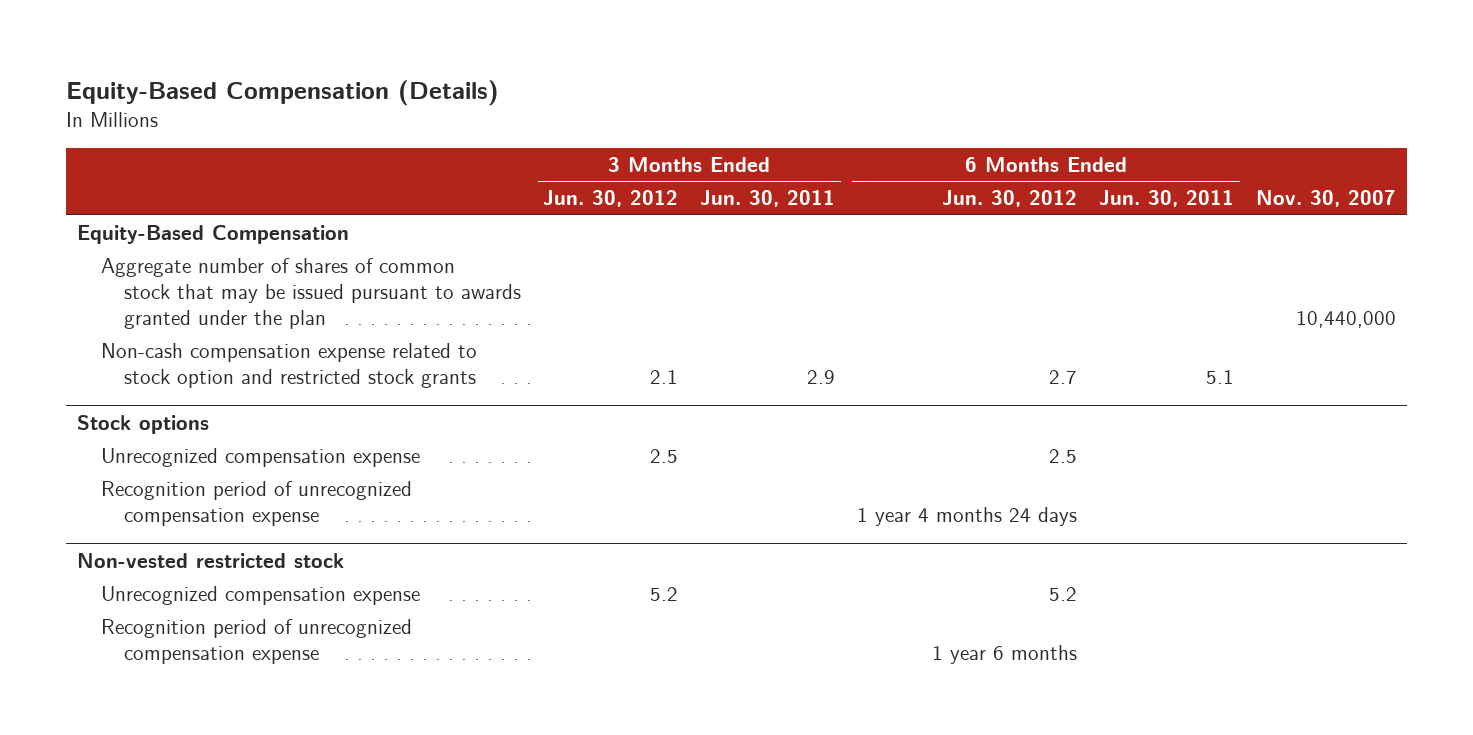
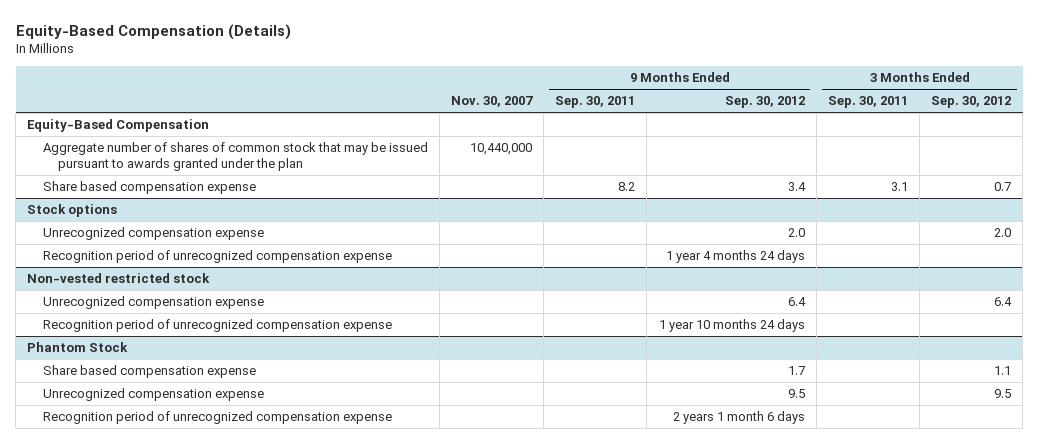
- | 3 Months Ended Jun. 30, 2012 | 3 Months Ended Jun. 30, 2011 | 6 Months Ended Jun. 30, 2012 | 6 Months Ended Jun. 30, 2011 | Nov. 30, 2007
+ | Nov. 30, 2007 | 9 Months Ended Sep. 30, 2011 | 9 Months Ended Sep. 30, 2012 | 3 Months Ended Sep. 30, 2011 | 3 Months Ended Sep. 30, 2012
- Non-cash compensation expense related to stock option and restricted stock grants | 2.1 | 2.9 | 2.7 | 5.1 |
+ Share based compensation expense | | 8.2 | 3.4 | 3.1 | 0.7
+ Phantom Stock
+ Share based compensation expense | | | 1.7 | | 1.1
+ Unrecognized compensation expense | | | 9.5 | | 9.5
+ Recognition period of unrecognized compensation expense | | | 2 years 1 month 6 days | |

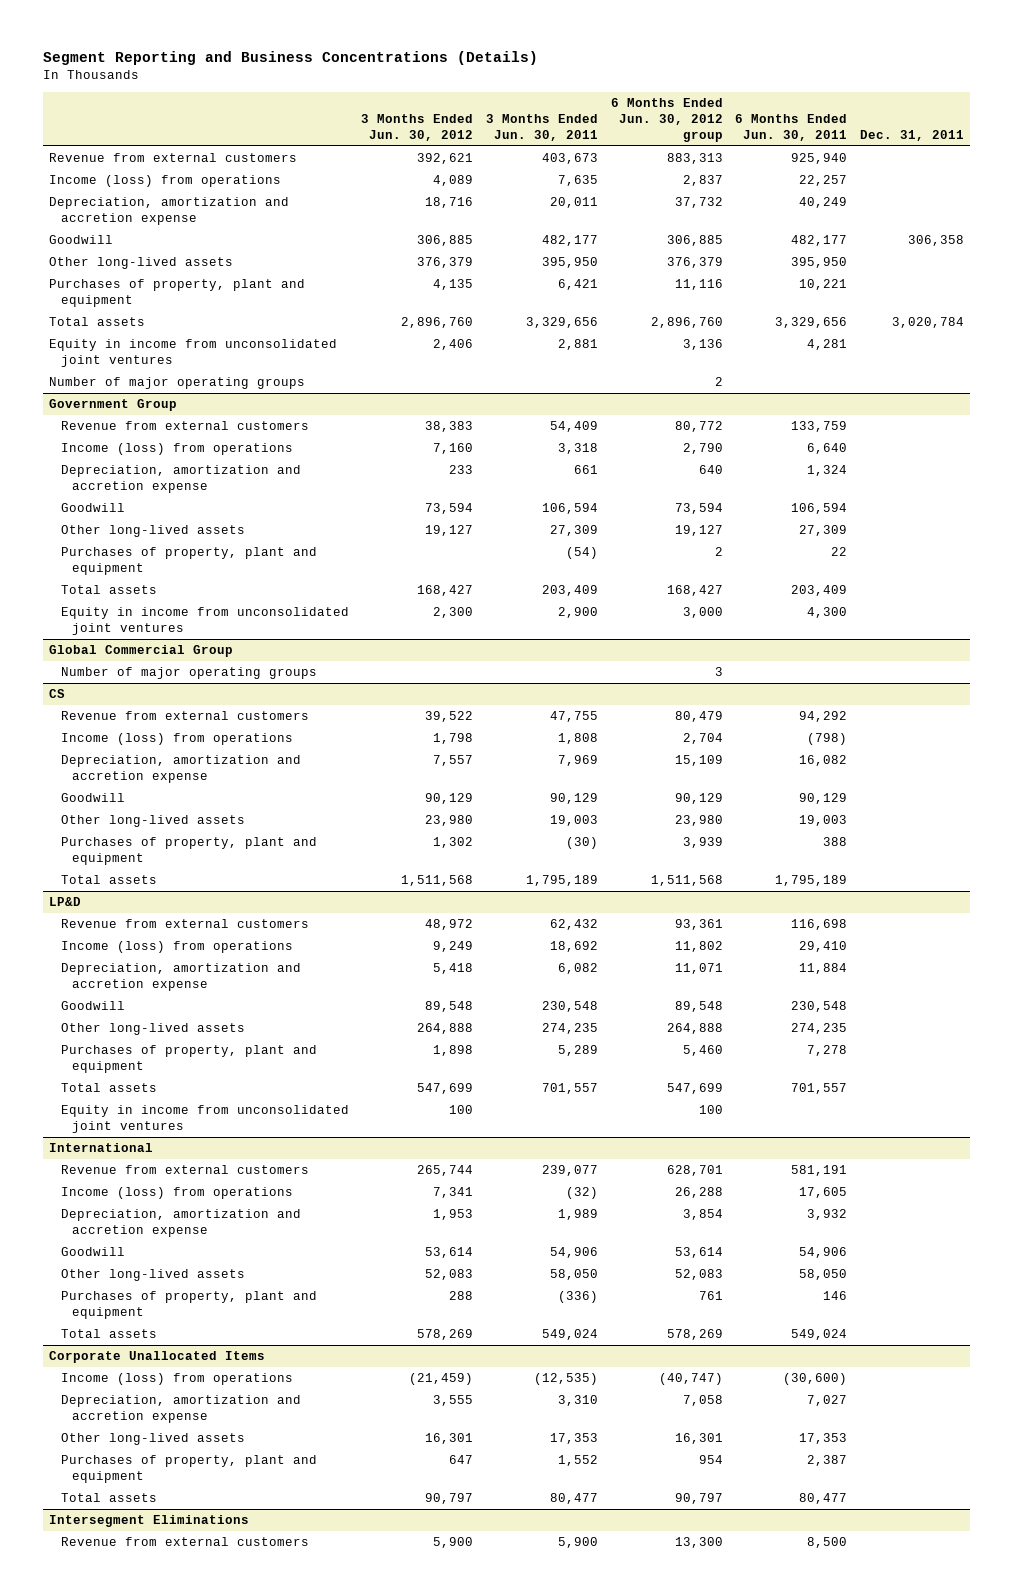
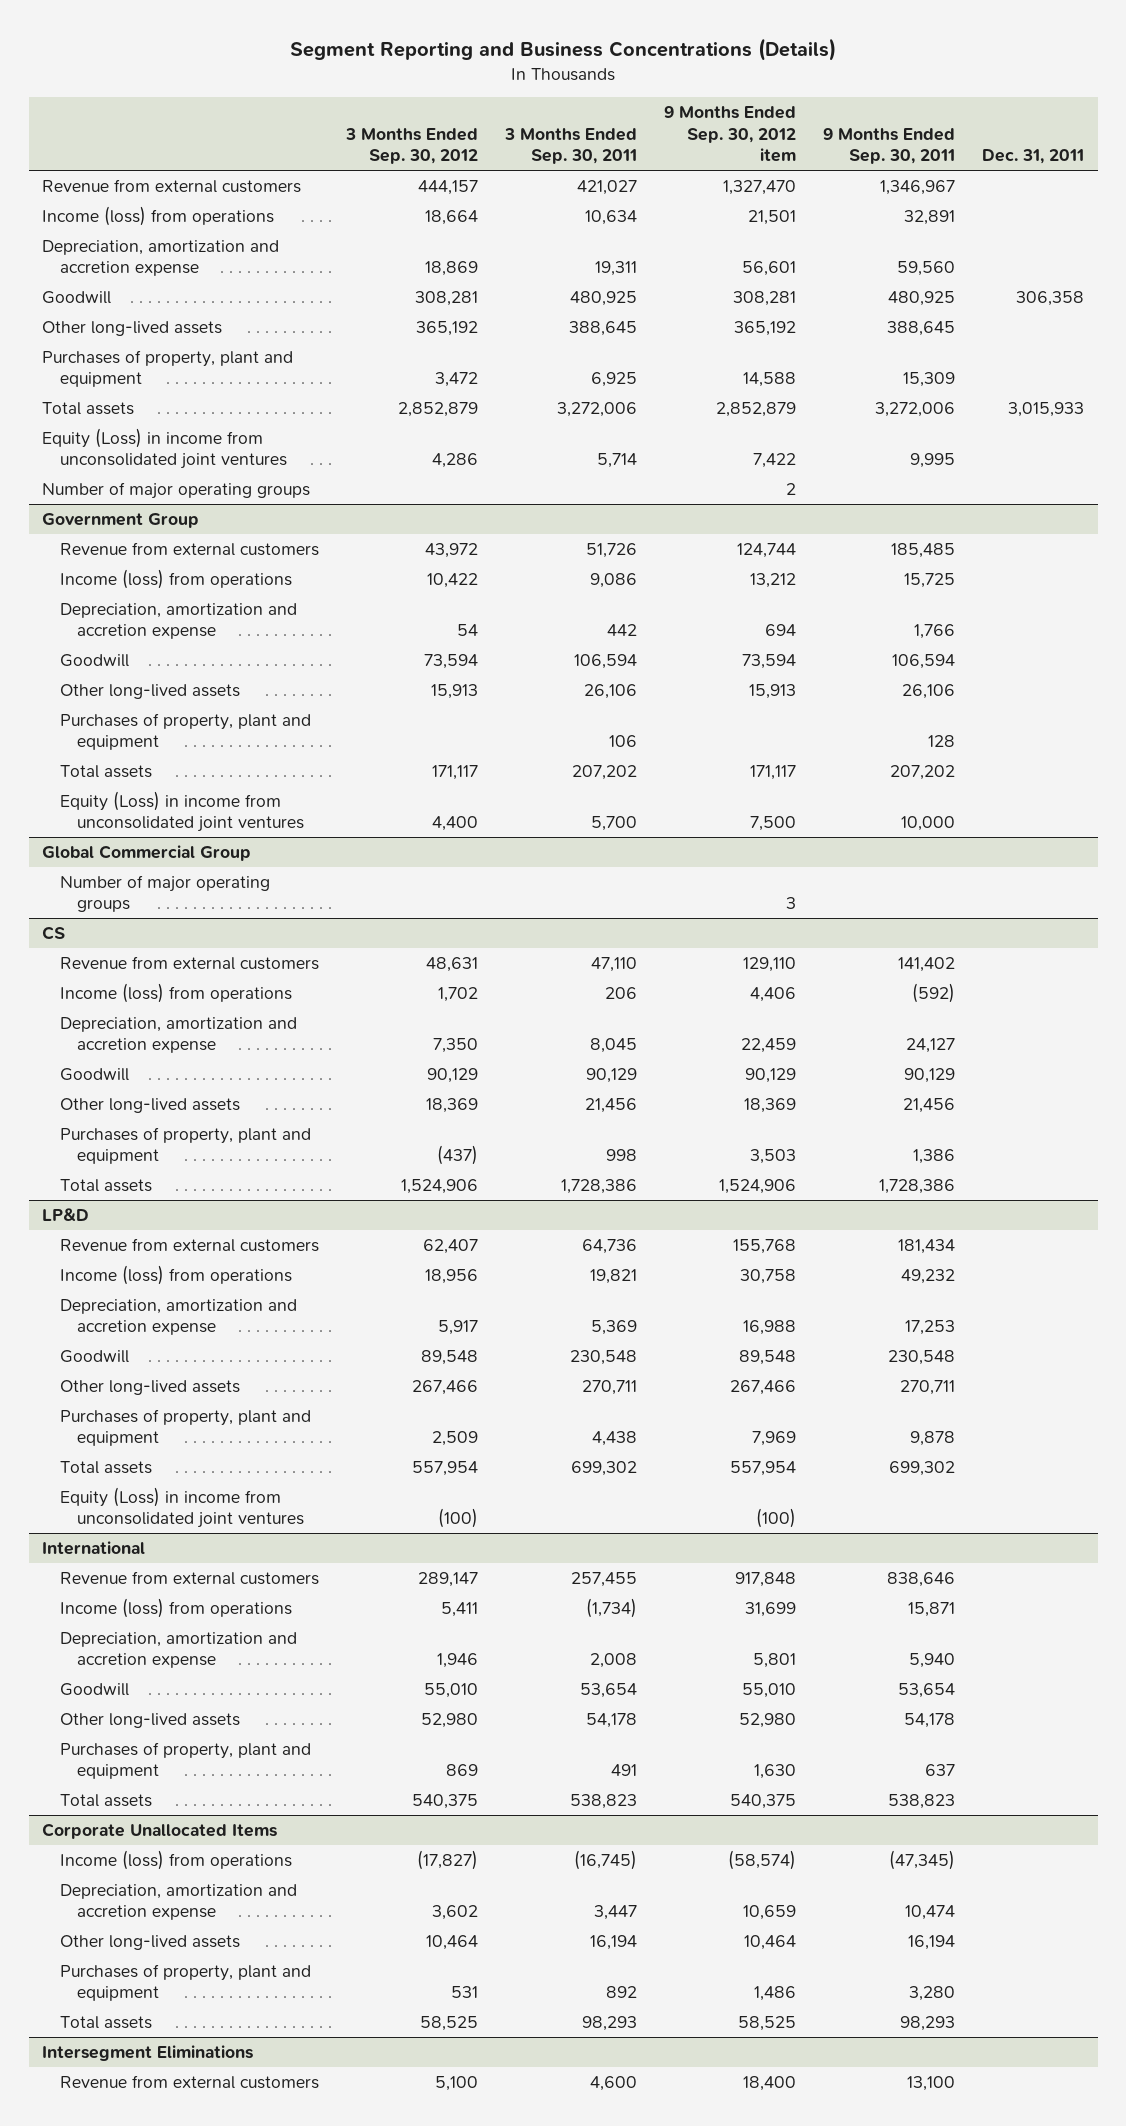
- | 3 Months Ended Jun. 30, 2012 | 3 Months Ended Jun. 30, 2011 | 6 Months Ended Jun. 30, 2012 group | 6 Months Ended Jun. 30, 2011 | Dec. 31, 2011
+ | 3 Months Ended Sep. 30, 2012 | 3 Months Ended Sep. 30, 2011 | 9 Months Ended Sep. 30, 2012 item | 9 Months Ended Sep. 30, 2011 | Dec. 31, 2011
- Total assets | 2,896,760 | 3,329,656 | 2,896,760 | 3,329,656 | 3,020,784
- Equity in income from unconsolidated joint ventures | 2,406 | 2,881 | 3,136 | 4,281 |
+ Total assets | 2,852,879 | 3,272,006 | 2,852,879 | 3,272,006 | 3,015,933
+ Equity (Loss) in income from unconsolidated joint ventures | 4,286 | 5,714 | 7,422 | 9,995 |
@ Government Group
- Equity in income from unconsolidated joint ventures | 2,300 | 2,900 | 3,000 | 4,300 |
+ Equity (Loss) in income from unconsolidated joint ventures | 4,400 | 5,700 | 7,500 | 10,000 |
@ LP&D
- Equity in income from unconsolidated joint ventures | 100 | | 100 | |
+ Equity (Loss) in income from unconsolidated joint ventures | (100) | | (100) | |

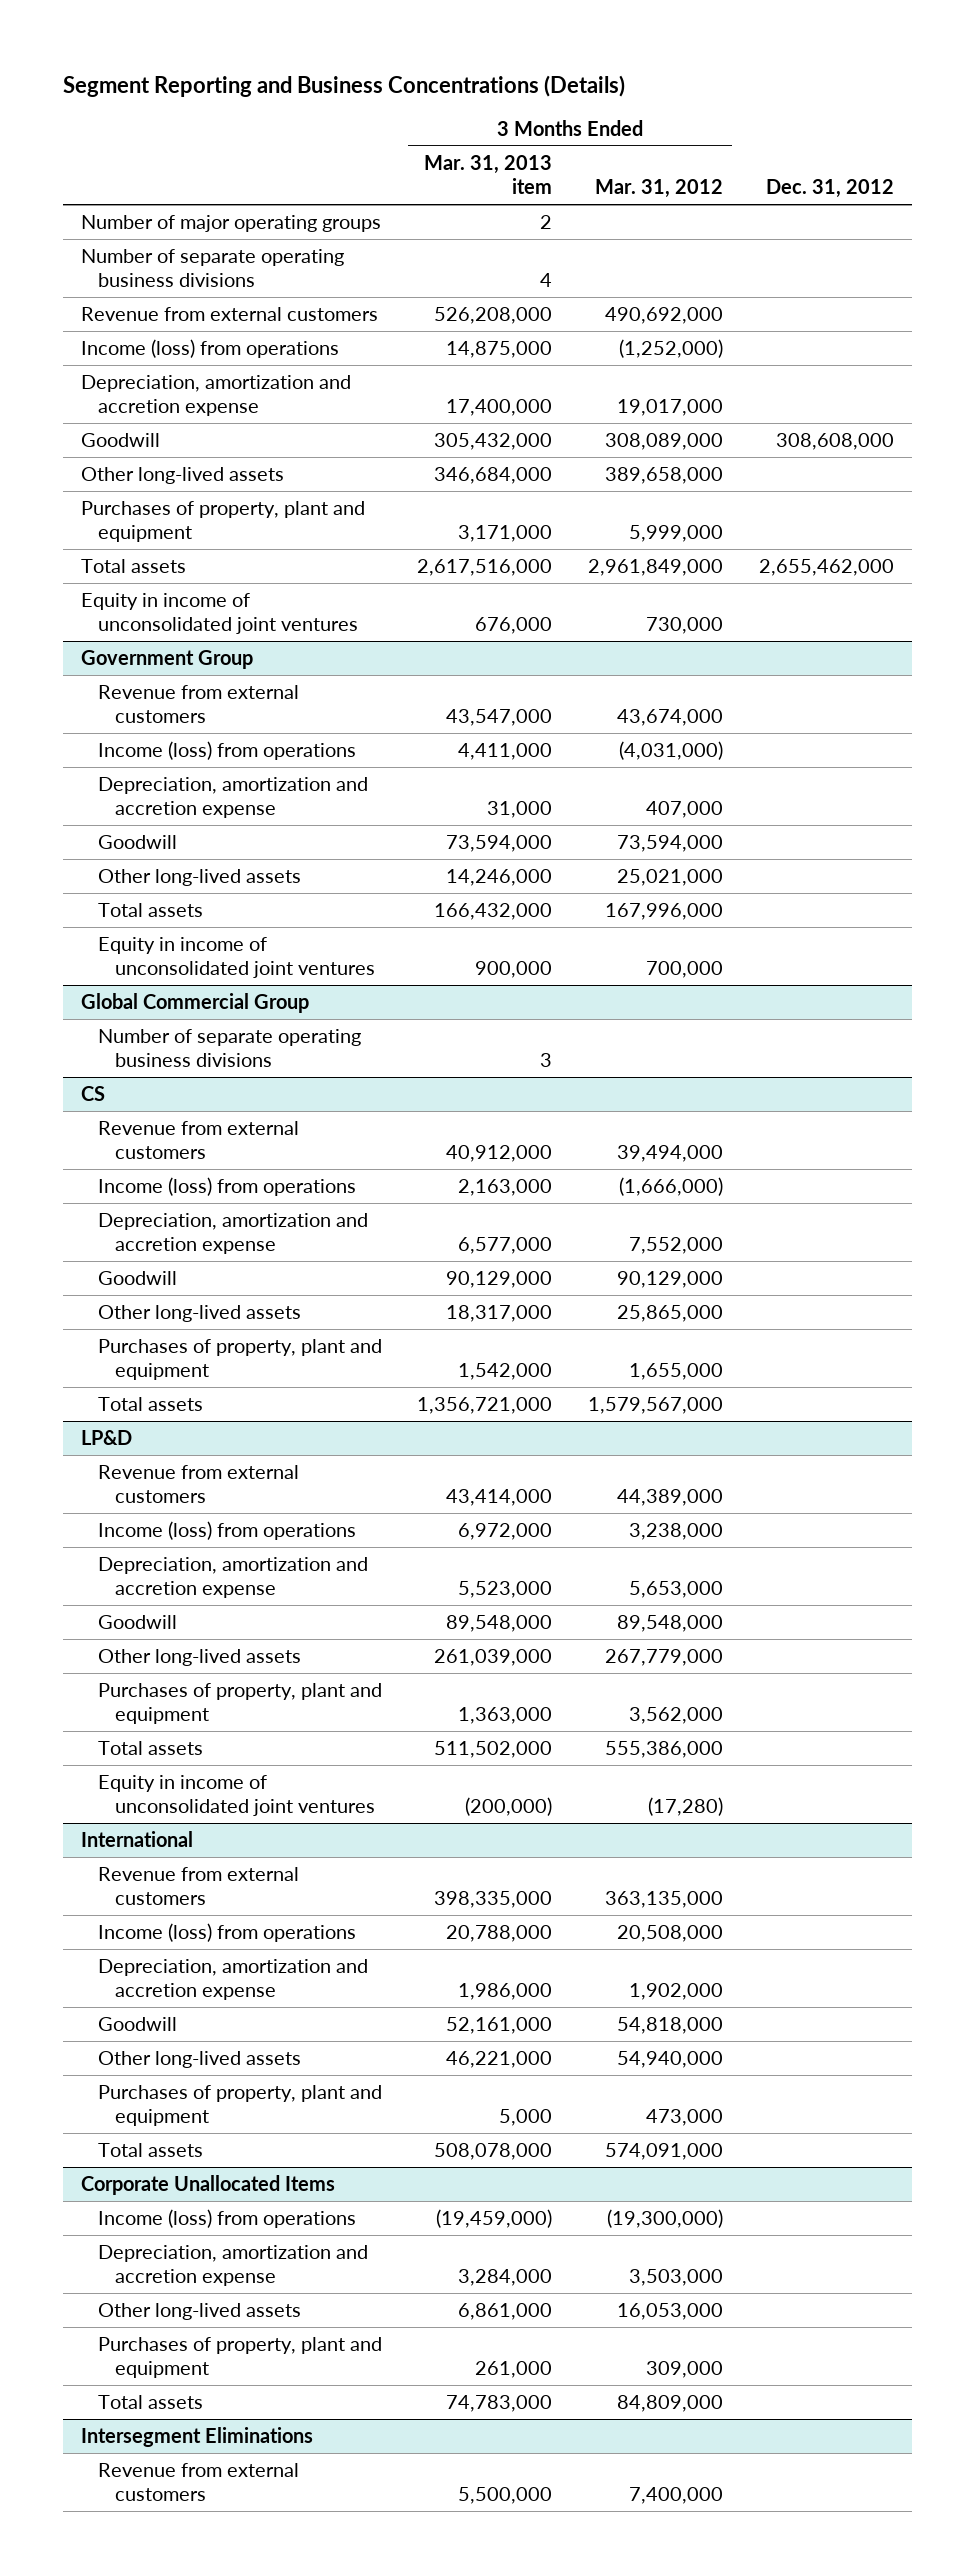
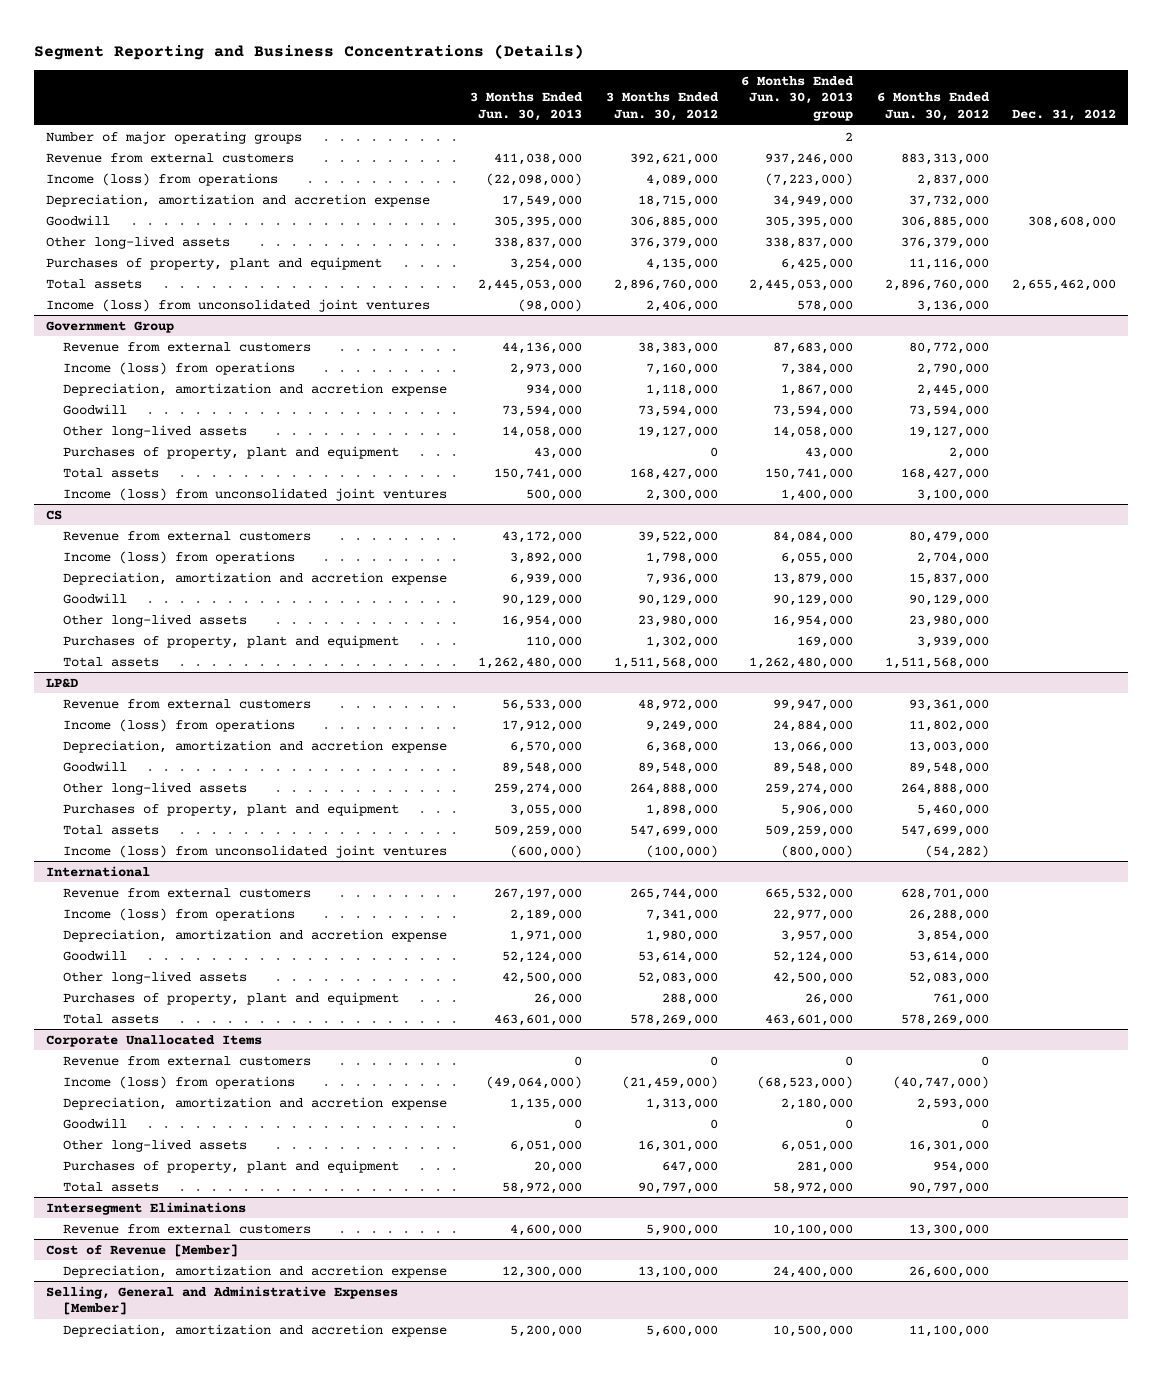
- | 3 Months Ended Mar. 31, 2013 item | 3 Months Ended Mar. 31, 2012 | Dec. 31, 2012
+ | 3 Months Ended Jun. 30, 2013 | 3 Months Ended Jun. 30, 2012 | 6 Months Ended Jun. 30, 2013 group | 6 Months Ended Jun. 30, 2012 | Dec. 31, 2012
- Number of separate operating business divisions | 4 | |
- Equity in income of unconsolidated joint ventures | 676,000 | 730,000 |
+ Income (loss) from unconsolidated joint ventures | (98,000) | 2,406,000 | 578,000 | 3,136,000 |
@ Government Group
+ Purchases of property, plant and equipment | 43,000 | 0 | 43,000 | 2,000 |
- Equity in income of unconsolidated joint ventures | 900,000 | 700,000 |
- Global Commercial Group
- Number of separate operating business divisions | 3 | |
@ Government Group
+ Income (loss) from unconsolidated joint ventures | 500,000 | 2,300,000 | 1,400,000 | 3,100,000 |
@ LP&D
- Equity in income of unconsolidated joint ventures | (200,000) | (17,280) |
+ Income (loss) from unconsolidated joint ventures | (600,000) | (100,000) | (800,000) | (54,282) |
@ Corporate Unallocated Items
+ Revenue from external customers | 0 | 0 | 0 | 0 |
+ Goodwill | 0 | 0 | 0 | 0 |
+ Cost of Revenue [Member]
+ Depreciation, amortization and accretion expense | 12,300,000 | 13,100,000 | 24,400,000 | 26,600,000 |
+ Selling, General and Administrative Expenses [Member]
+ Depreciation, amortization and accretion expense | 5,200,000 | 5,600,000 | 10,500,000 | 11,100,000 |

